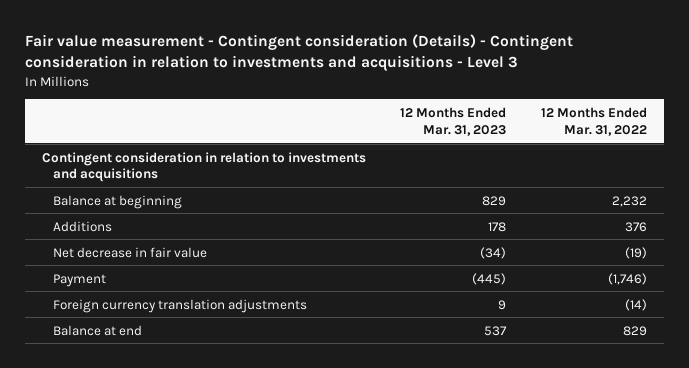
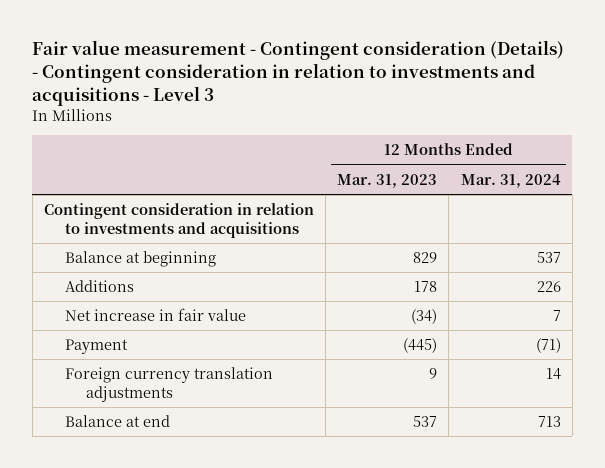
- | 12 Months Ended Mar. 31, 2023 | 12 Months Ended Mar. 31, 2022
+ | 12 Months Ended Mar. 31, 2023 | 12 Months Ended Mar. 31, 2024
- Net decrease in fair value | (34) | (19)
+ Net increase in fair value | (34) | 7

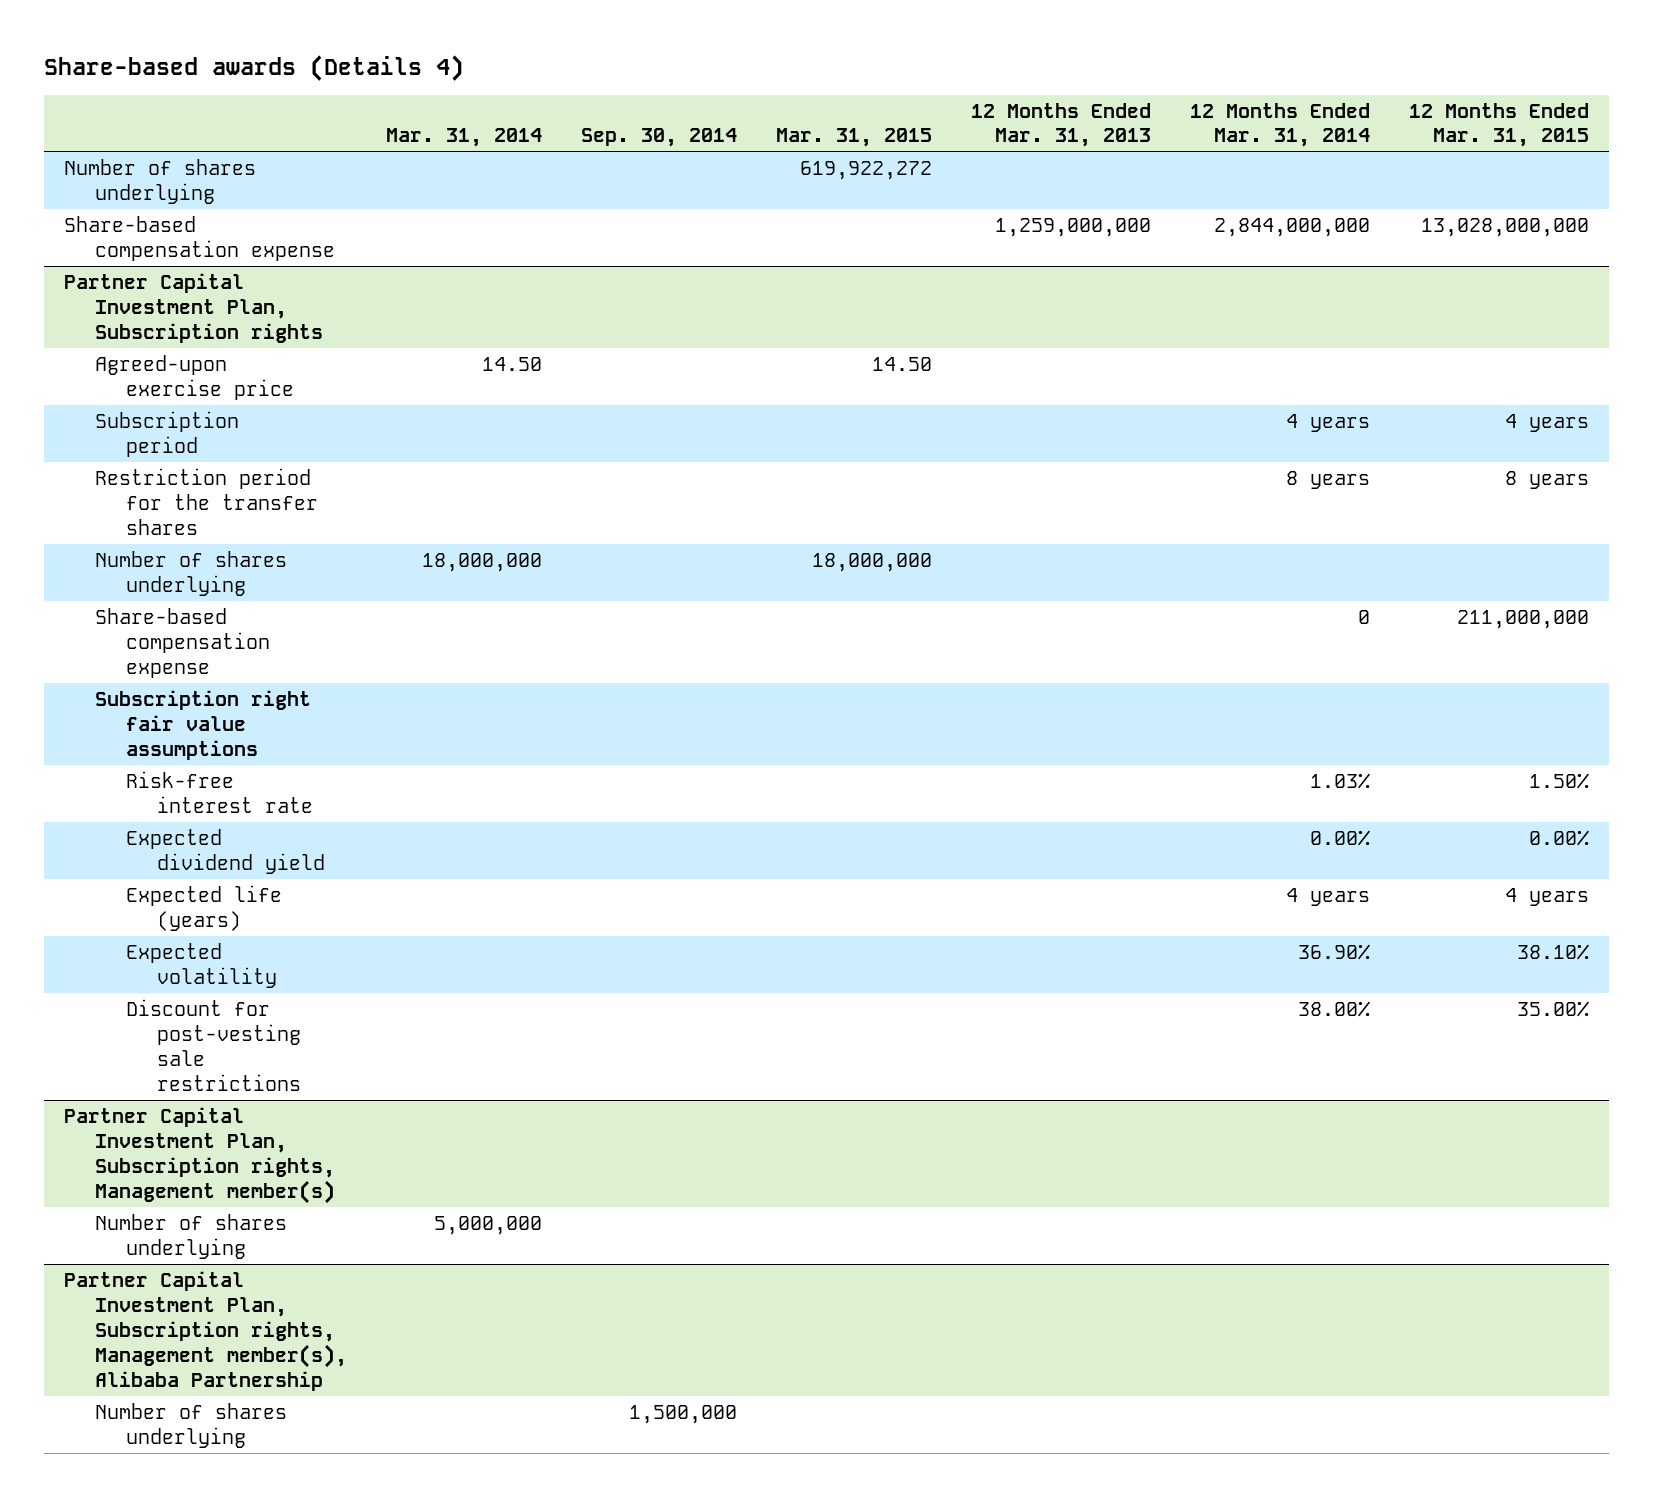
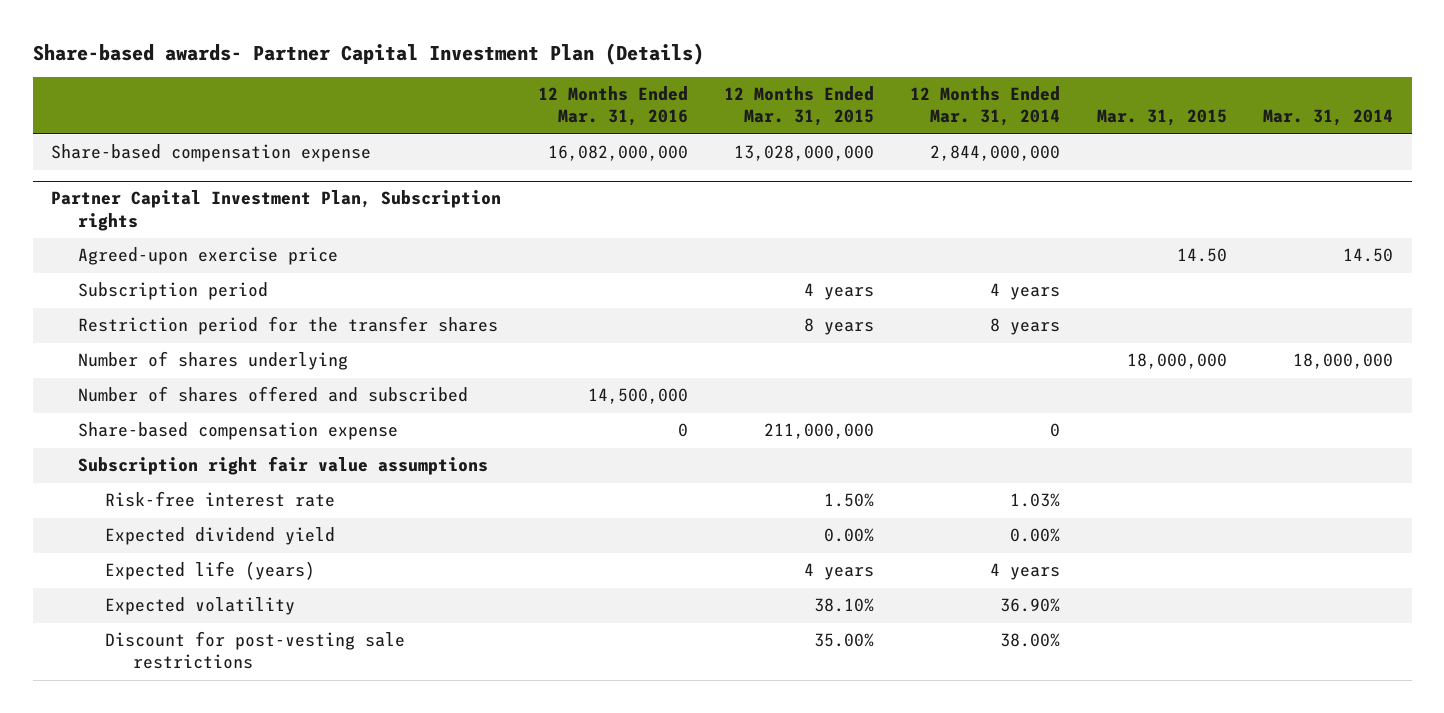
- Share-based awards (Details 4)
+ Share-based awards- Partner Capital Investment Plan (Details)
- | Mar. 31, 2014 | Sep. 30, 2014 | Mar. 31, 2015 | 12 Months Ended Mar. 31, 2013 | 12 Months Ended Mar. 31, 2014 | 12 Months Ended Mar. 31, 2015
+ | 12 Months Ended Mar. 31, 2016 | 12 Months Ended Mar. 31, 2015 | 12 Months Ended Mar. 31, 2014 | Mar. 31, 2015 | Mar. 31, 2014
- Number of shares underlying | | | 619,922,272 | | |
@ Partner Capital Investment Plan, Subscription rights
+ Number of shares offered and subscribed | 14,500,000 | | | |
- Partner Capital Investment Plan, Subscription rights, Management member(s)
- Number of shares underlying | 5,000,000 | | | | |
- Partner Capital Investment Plan, Subscription rights, Management member(s), Alibaba Partnership
- Number of shares underlying | | 1,500,000 | | | |

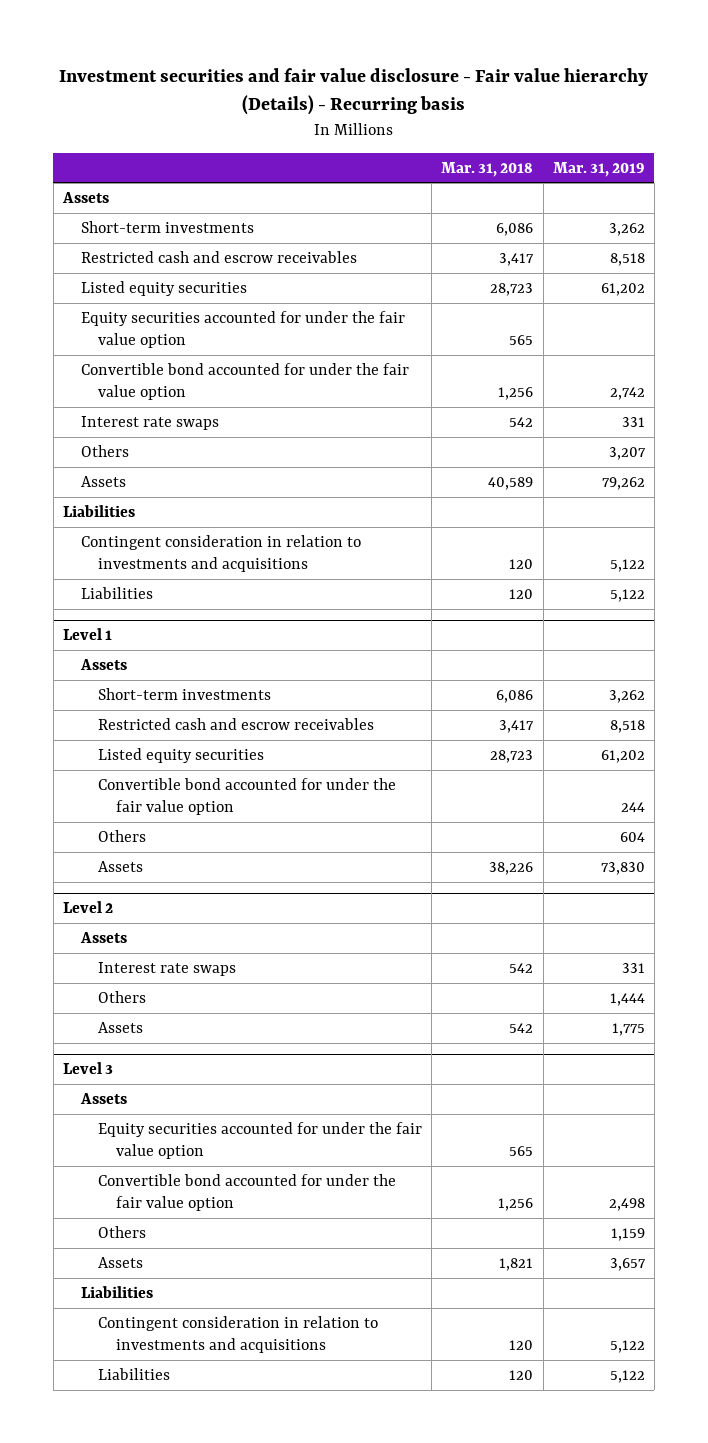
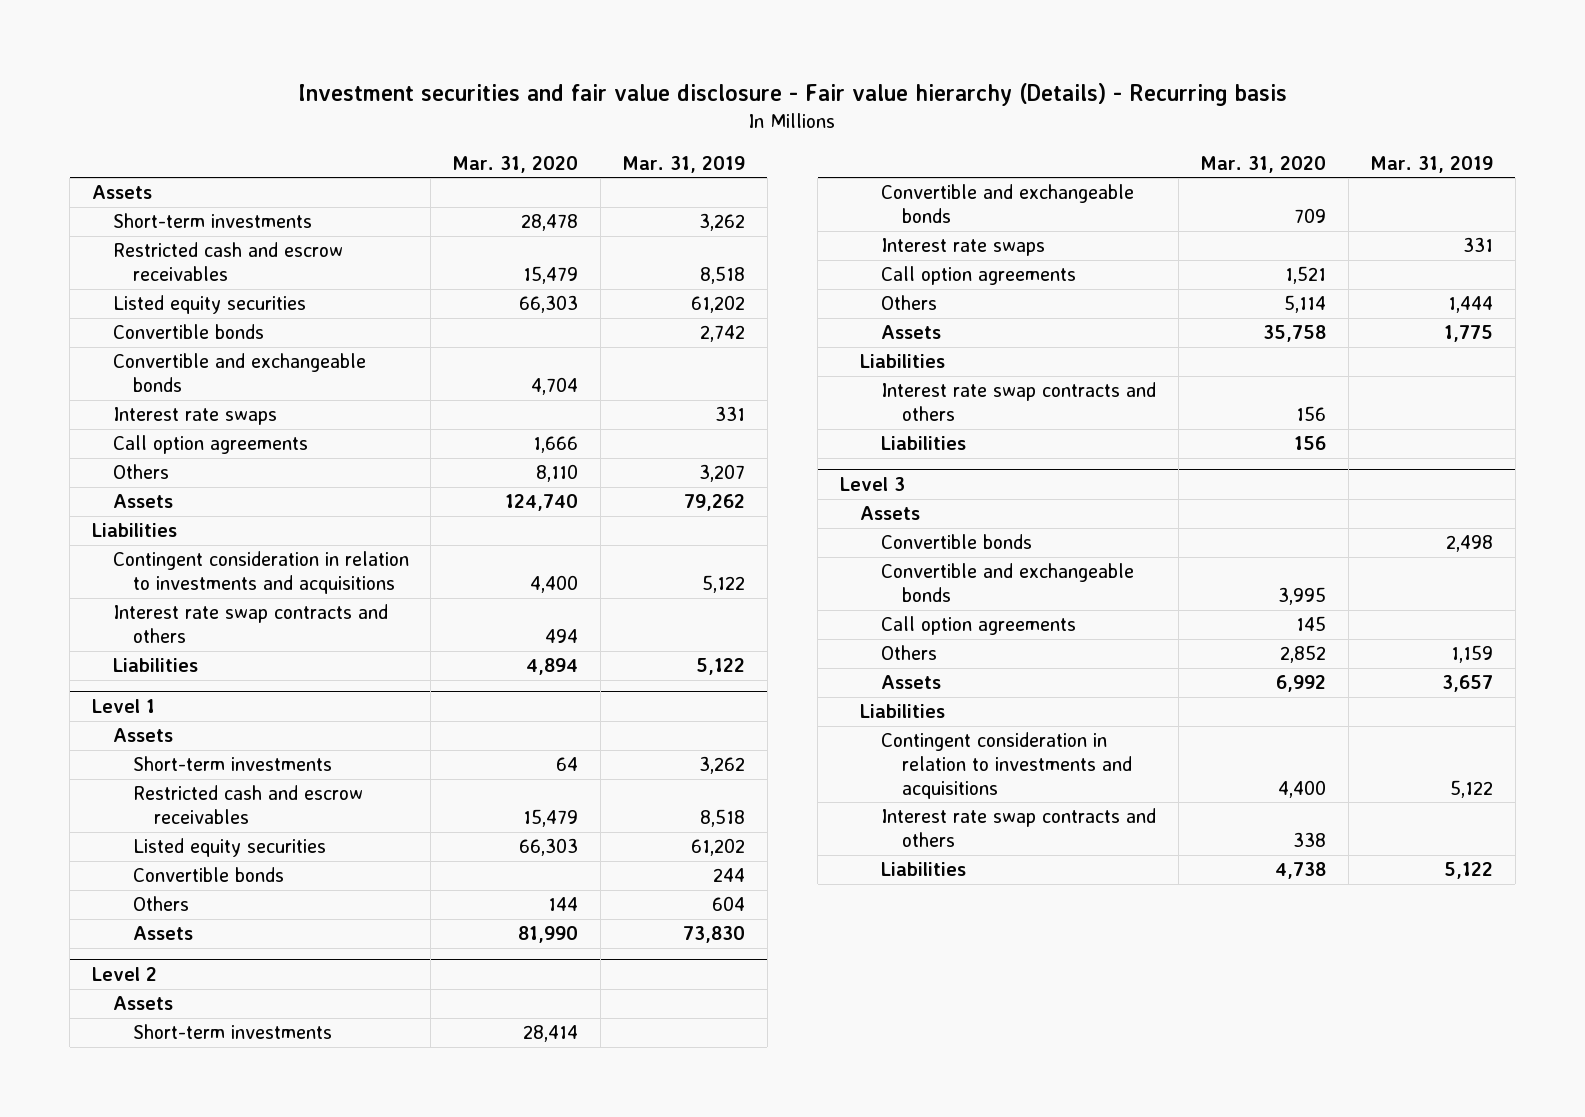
- | Mar. 31, 2018 | Mar. 31, 2019
+ | Mar. 31, 2020 | Mar. 31, 2019
- Equity securities accounted for under the fair value option | 565 |
- Convertible bond accounted for under the fair value option | 1,256 | 2,742
+ Convertible bonds | | 2,742
+ Convertible and exchangeable bonds | 4,704 |
+ Call option agreements | 1,666 |
+ Interest rate swap contracts and others | 494 |
@ Level 1
- Convertible bond accounted for under the fair value option | | 244
+ Convertible bonds | | 244
@ Level 2
+ Short-term investments | 28,414 |
+ Convertible and exchangeable bonds | 709 |
+ Call option agreements | 1,521 |
+ Liabilities
+ Interest rate swap contracts and others | 156 |
+ Liabilities | 156 |
@ Level 3
- Equity securities accounted for under the fair value option | 565 |
- Convertible bond accounted for under the fair value option | 1,256 | 2,498
+ Convertible bonds | | 2,498
+ Convertible and exchangeable bonds | 3,995 |
+ Call option agreements | 145 |
+ Interest rate swap contracts and others | 338 |

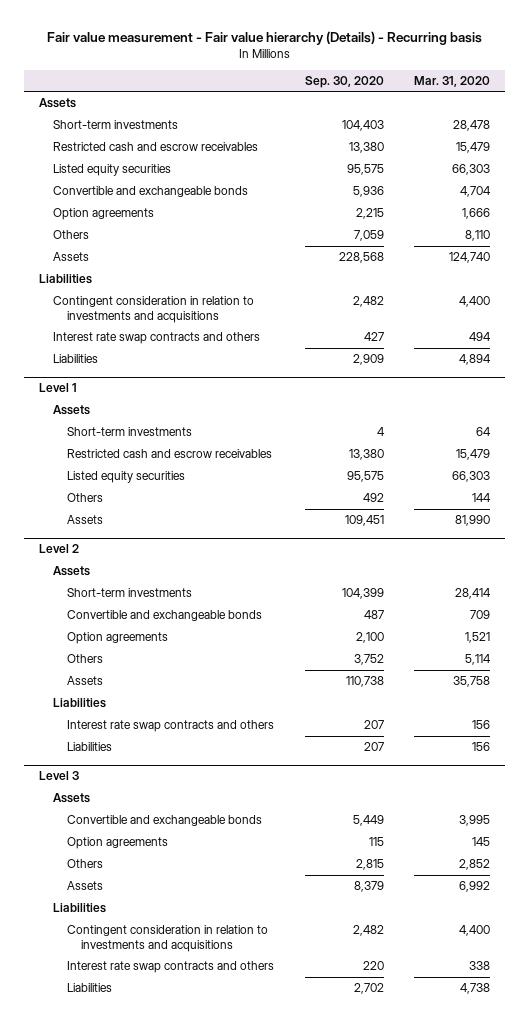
- Investment securities and fair value disclosure - Fair value hierarchy (Details) - Recurring basis
+ Fair value measurement - Fair value hierarchy (Details) - Recurring basis
- | Mar. 31, 2020 | Mar. 31, 2019
+ | Sep. 30, 2020 | Mar. 31, 2020
- Convertible bonds | | 2,742
- Interest rate swaps | | 331
- Call option agreements | 1,666 |
+ Option agreements | 2,215 | 1,666
@ Level 1
- Convertible bonds | | 244
@ Level 2
- Interest rate swaps | | 331
- Call option agreements | 1,521 |
+ Option agreements | 2,100 | 1,521
@ Level 3
- Convertible bonds | | 2,498
- Call option agreements | 145 |
+ Option agreements | 115 | 145

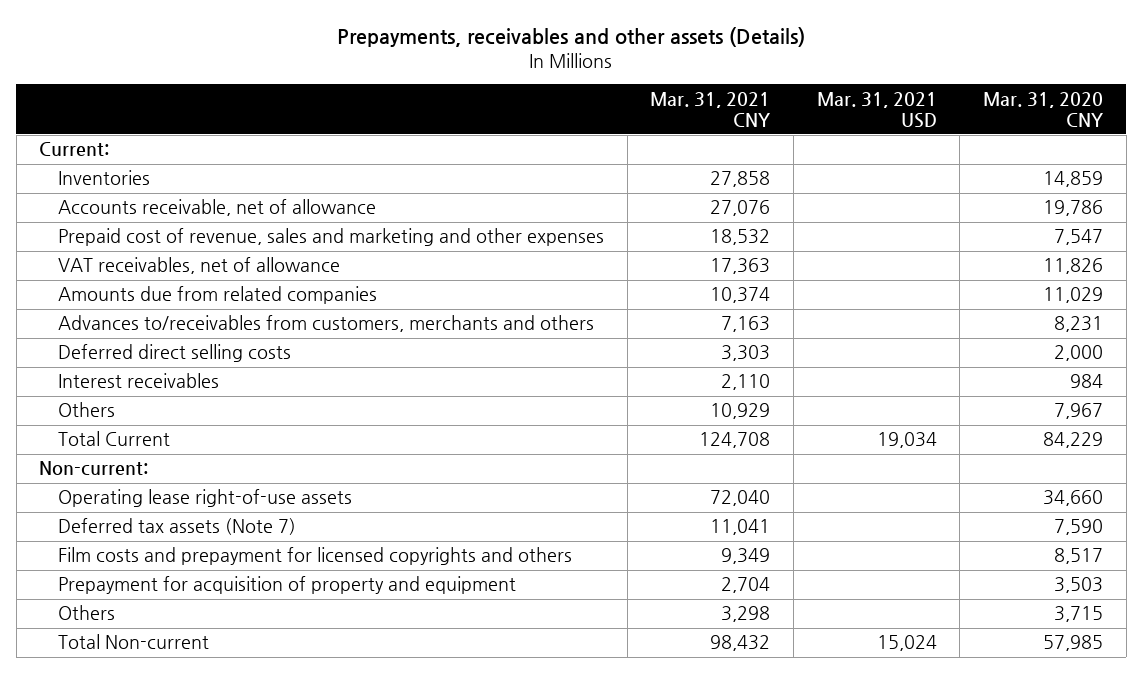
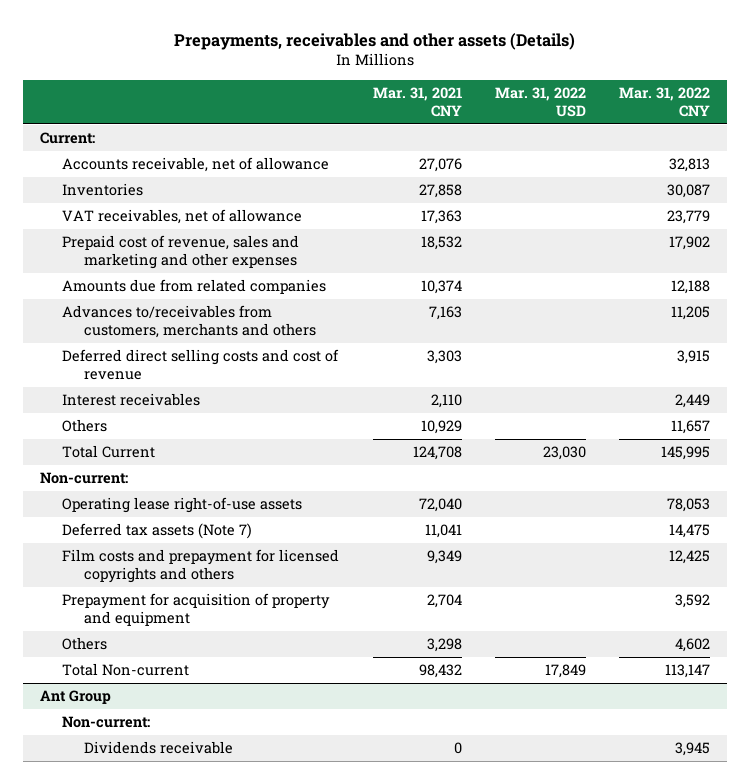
- | Mar. 31, 2021 CNY | Mar. 31, 2021 USD | Mar. 31, 2020 CNY
+ | Mar. 31, 2021 CNY | Mar. 31, 2022 USD | Mar. 31, 2022 CNY
moved down: Inventories | 27,858 | | 30,087
moved down: Prepaid cost of revenue, sales and marketing and other expenses | 18,532 | | 17,902
- Deferred direct selling costs | 3,303 | | 2,000
+ Deferred direct selling costs and cost of revenue | 3,303 | | 3,915
+ Ant Group
+ Non-current:
+ Dividends receivable | 0 | | 3,945

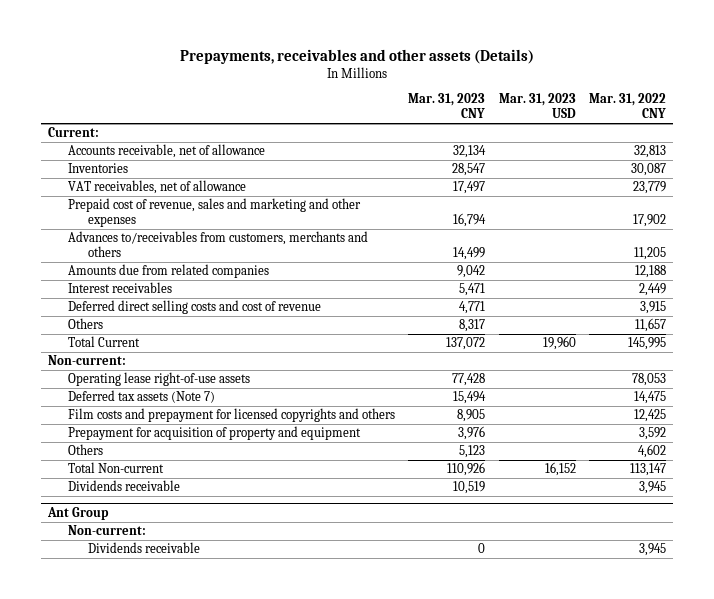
- | Mar. 31, 2021 CNY | Mar. 31, 2022 USD | Mar. 31, 2022 CNY
+ | Mar. 31, 2023 CNY | Mar. 31, 2023 USD | Mar. 31, 2022 CNY
moved down: Amounts due from related companies | 9,042 | | 12,188
moved down: Deferred direct selling costs and cost of revenue | 4,771 | | 3,915
+ Dividends receivable | 10,519 | | 3,945

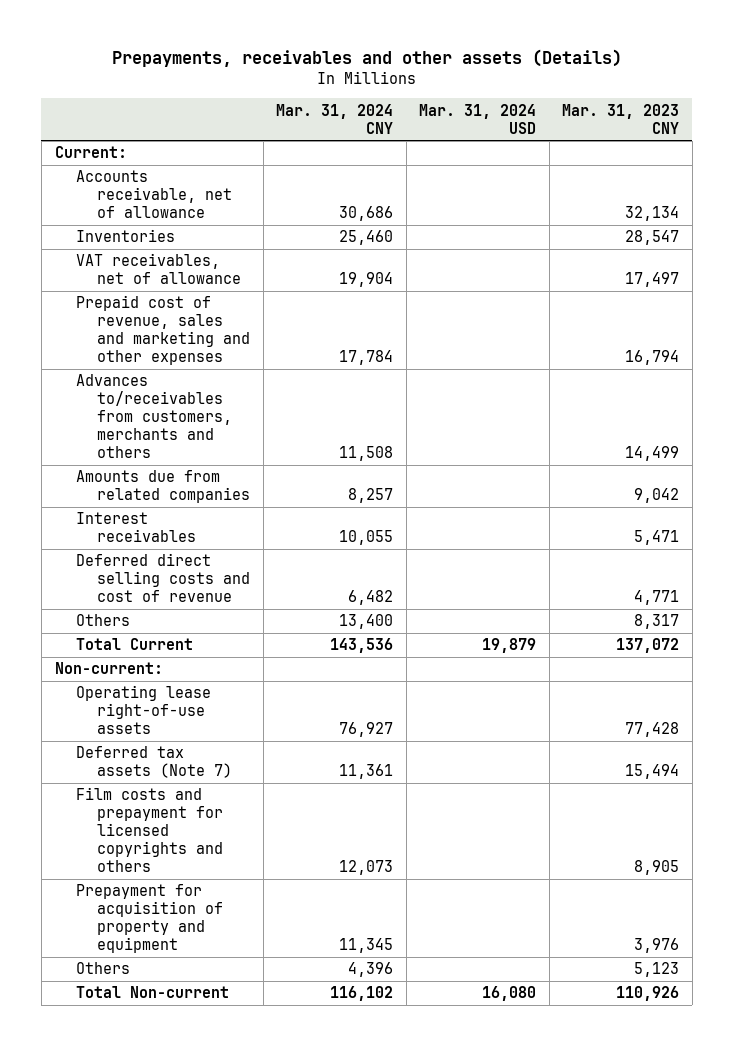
- | Mar. 31, 2023 CNY | Mar. 31, 2023 USD | Mar. 31, 2022 CNY
+ | Mar. 31, 2024 CNY | Mar. 31, 2024 USD | Mar. 31, 2023 CNY
- Dividends receivable | 10,519 | | 3,945
- Ant Group
- Non-current:
- Dividends receivable | 0 | | 3,945

